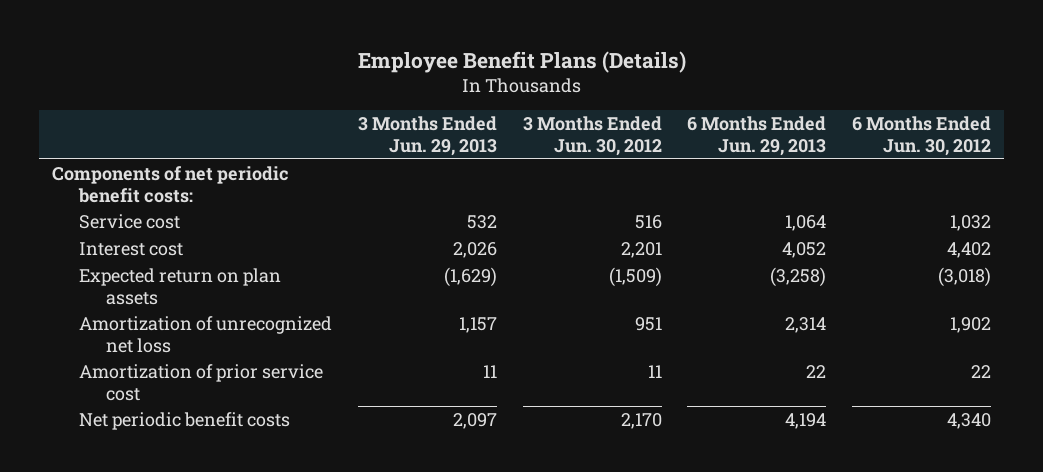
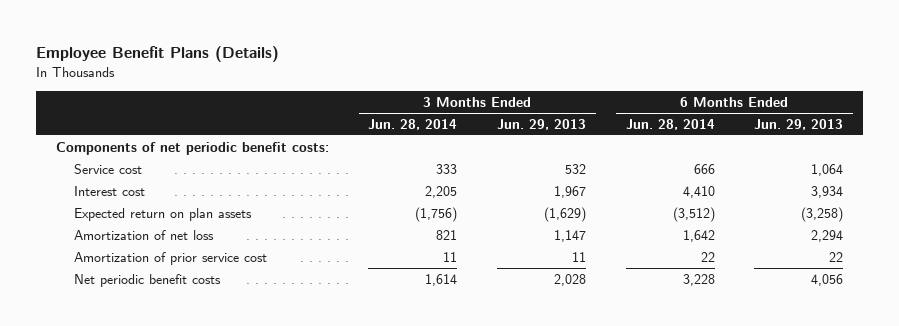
- | 3 Months Ended Jun. 29, 2013 | 3 Months Ended Jun. 30, 2012 | 6 Months Ended Jun. 29, 2013 | 6 Months Ended Jun. 30, 2012
+ | 3 Months Ended Jun. 28, 2014 | 3 Months Ended Jun. 29, 2013 | 6 Months Ended Jun. 28, 2014 | 6 Months Ended Jun. 29, 2013
- Interest cost | 2,026 | 2,201 | 4,052 | 4,402
+ Interest cost | 2,205 | 1,967 | 4,410 | 3,934
- Amortization of unrecognized net loss | 1,157 | 951 | 2,314 | 1,902
+ Amortization of net loss | 821 | 1,147 | 1,642 | 2,294
- Net periodic benefit costs | 2,097 | 2,170 | 4,194 | 4,340
+ Net periodic benefit costs | 1,614 | 2,028 | 3,228 | 4,056

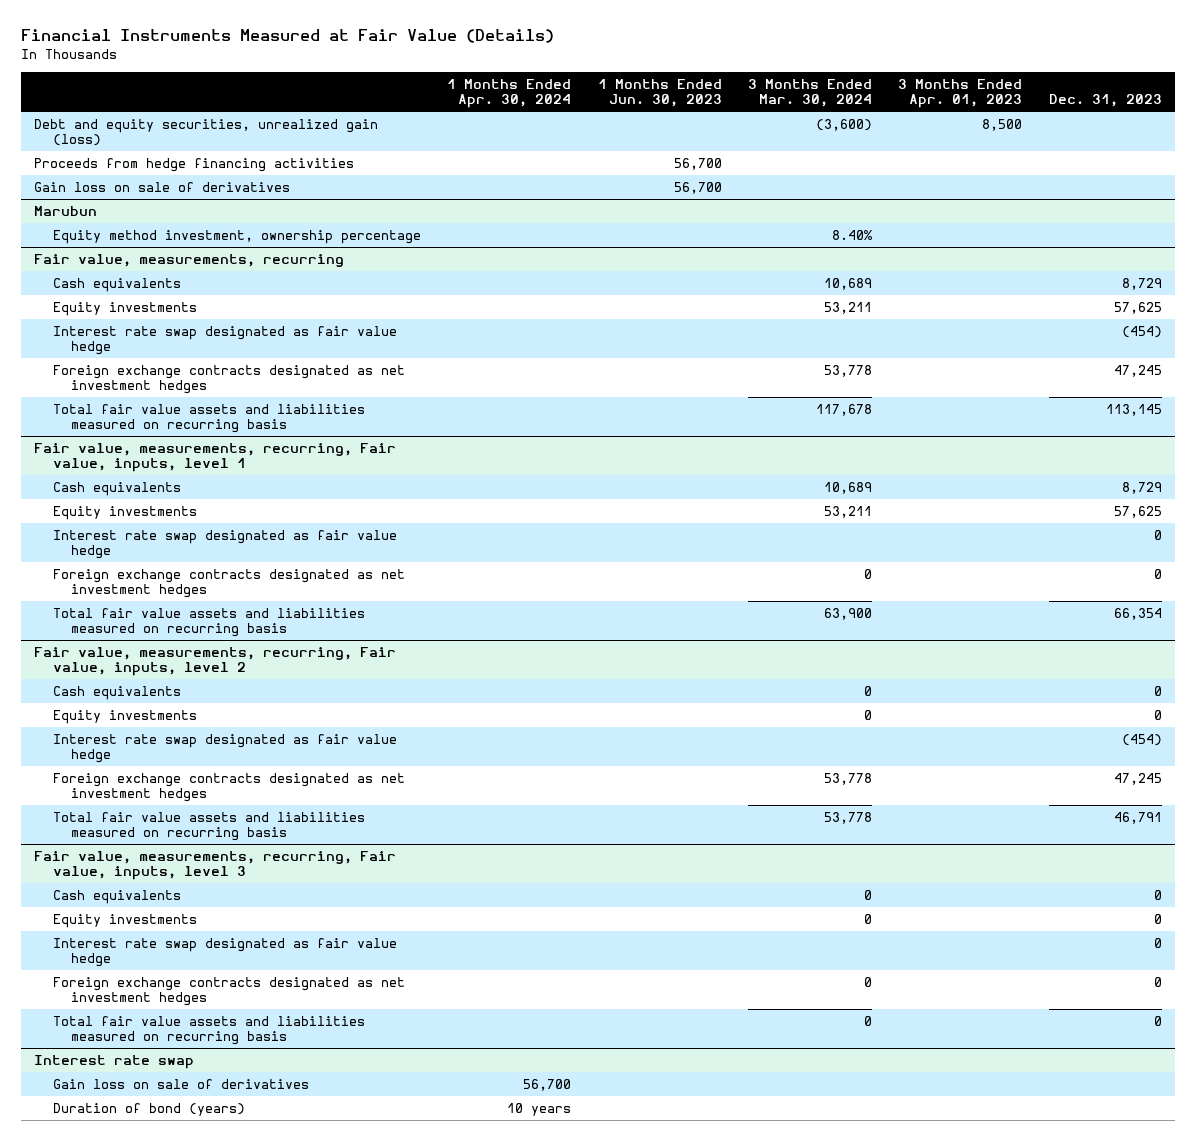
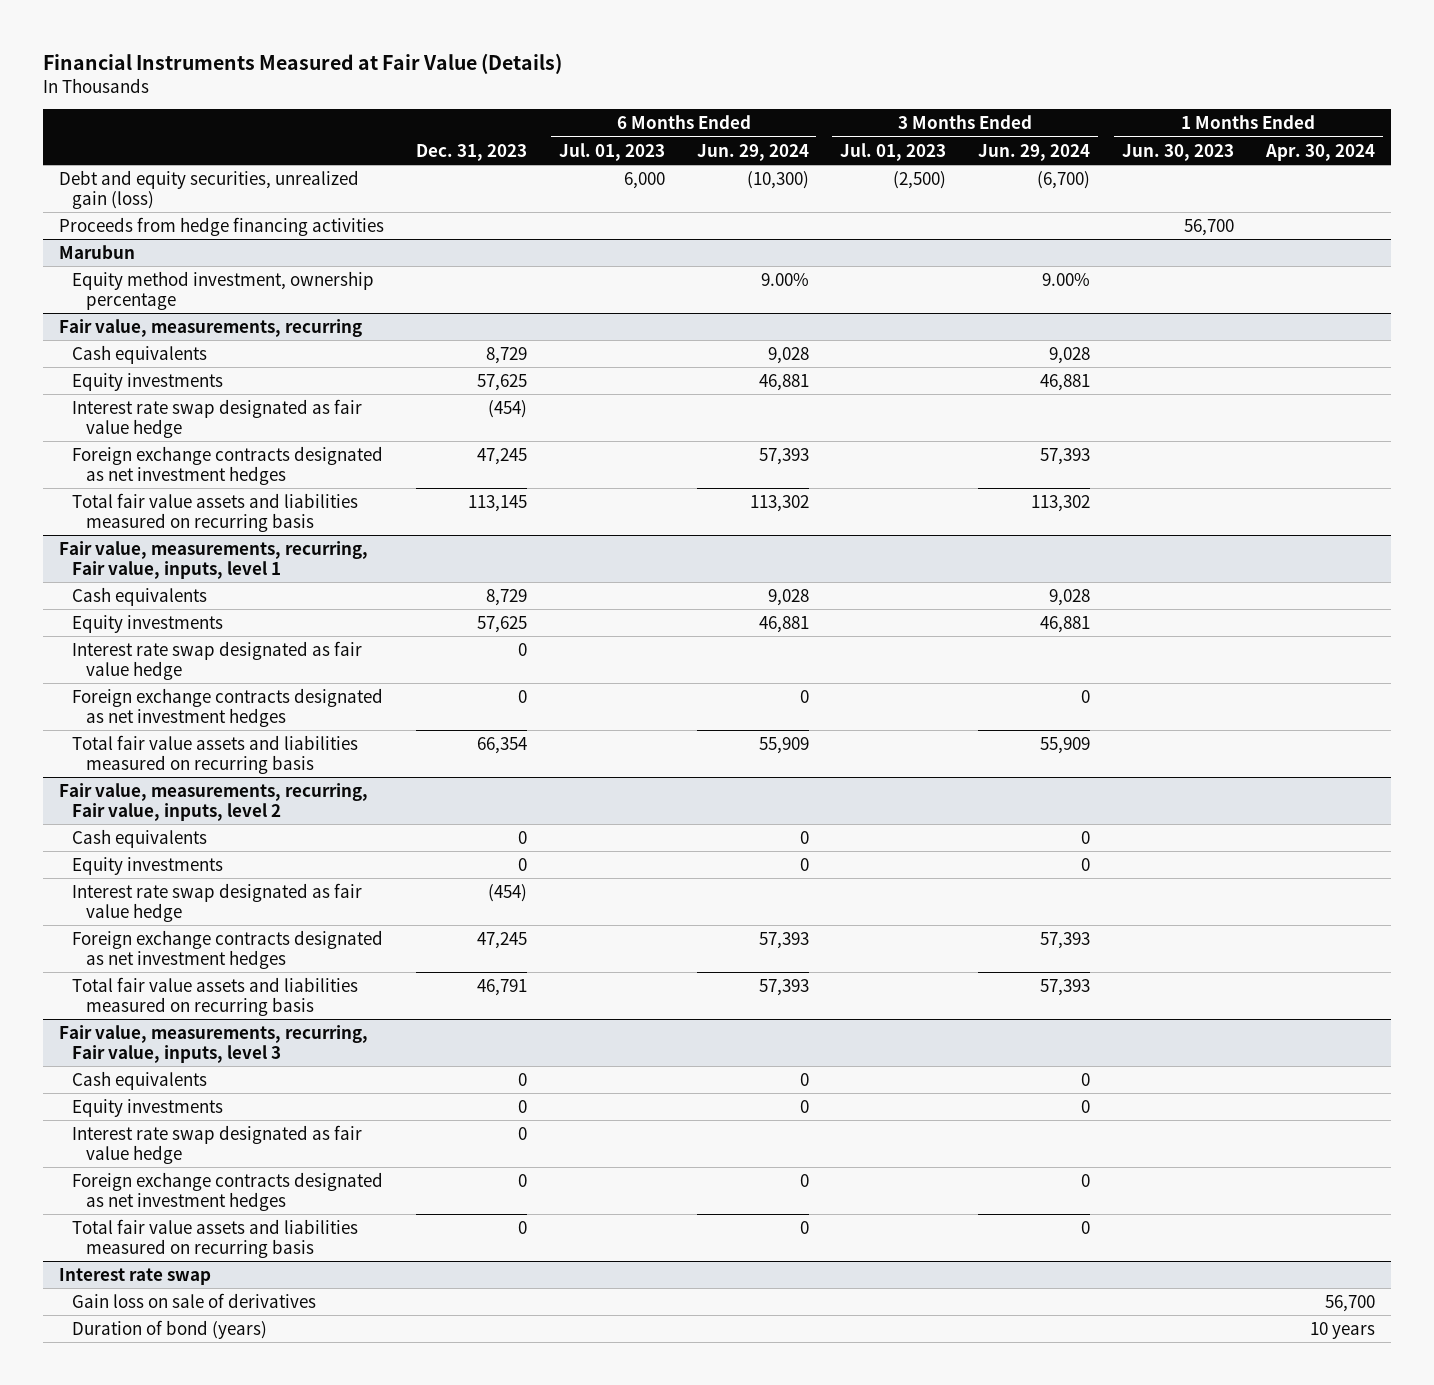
- | 1 Months Ended Apr. 30, 2024 | 1 Months Ended Jun. 30, 2023 | 3 Months Ended Mar. 30, 2024 | 3 Months Ended Apr. 01, 2023 | Dec. 31, 2023
+ | Dec. 31, 2023 | 6 Months Ended Jul. 01, 2023 | 6 Months Ended Jun. 29, 2024 | 3 Months Ended Jul. 01, 2023 | 3 Months Ended Jun. 29, 2024 | 1 Months Ended Jun. 30, 2023 | 1 Months Ended Apr. 30, 2024
- Gain loss on sale of derivatives | | 56,700 | | |

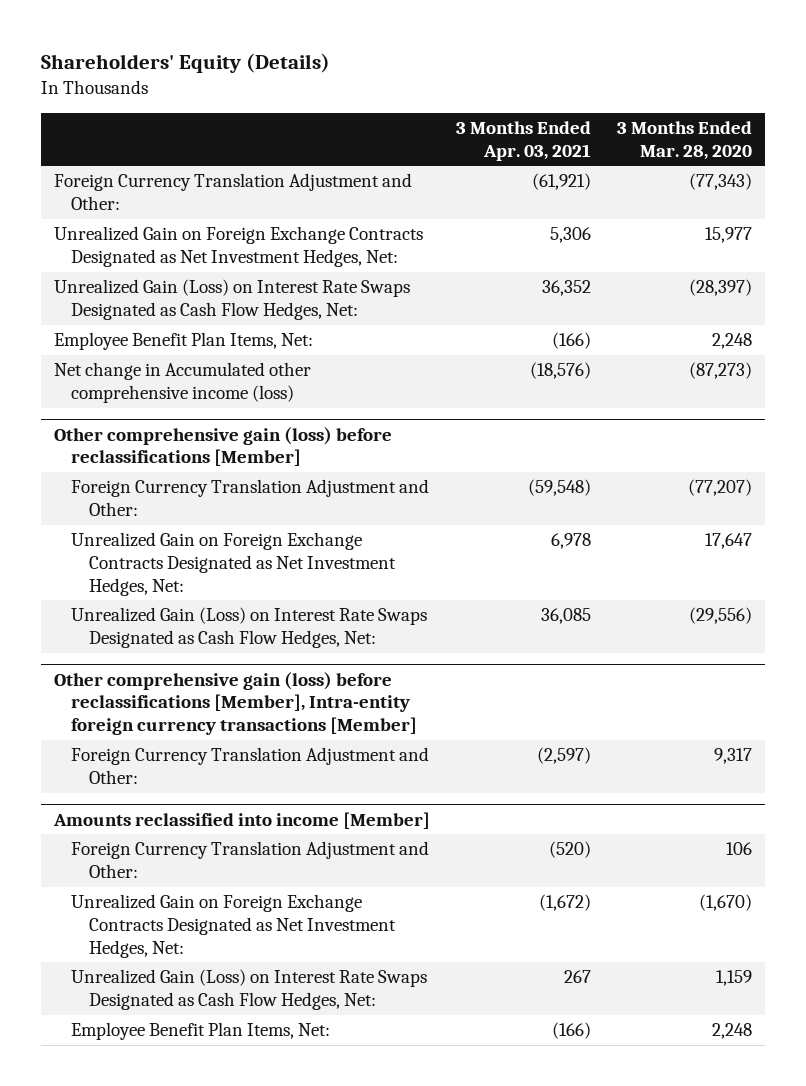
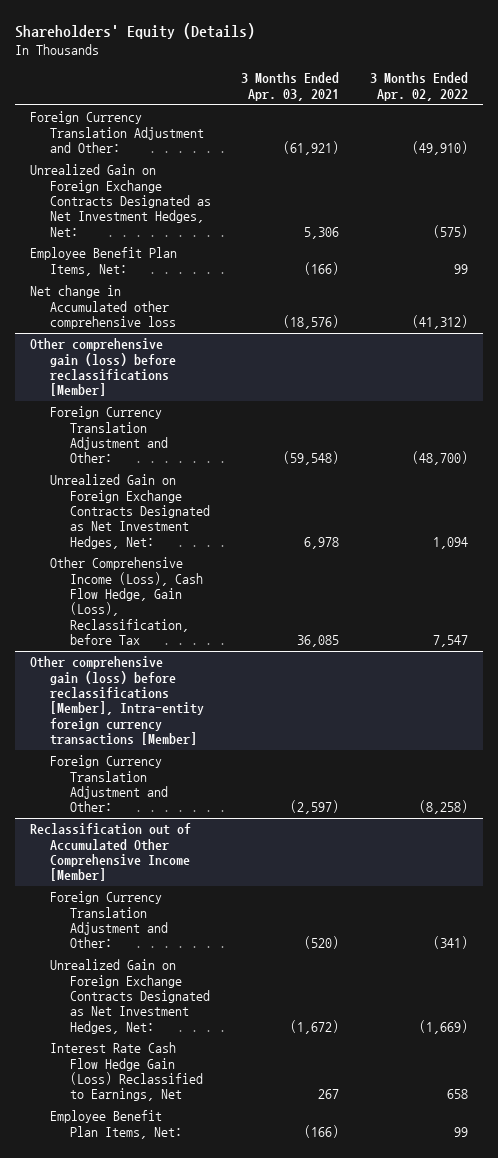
- | 3 Months Ended Apr. 03, 2021 | 3 Months Ended Mar. 28, 2020
+ | 3 Months Ended Apr. 03, 2021 | 3 Months Ended Apr. 02, 2022
- Unrealized Gain (Loss) on Interest Rate Swaps Designated as Cash Flow Hedges, Net: | 36,352 | (28,397)
- Net change in Accumulated other comprehensive income (loss) | (18,576) | (87,273)
+ Net change in Accumulated other comprehensive loss | (18,576) | (41,312)
@ Other comprehensive gain (loss) before reclassifications [Member]
- Unrealized Gain (Loss) on Interest Rate Swaps Designated as Cash Flow Hedges, Net: | 36,085 | (29,556)
+ Other Comprehensive Income (Loss), Cash Flow Hedge, Gain (Loss), Reclassification, before Tax | 36,085 | 7,547
- Amounts reclassified into income [Member]
+ Reclassification out of Accumulated Other Comprehensive Income [Member]
- Unrealized Gain (Loss) on Interest Rate Swaps Designated as Cash Flow Hedges, Net: | 267 | 1,159
+ Interest Rate Cash Flow Hedge Gain (Loss) Reclassified to Earnings, Net | 267 | 658

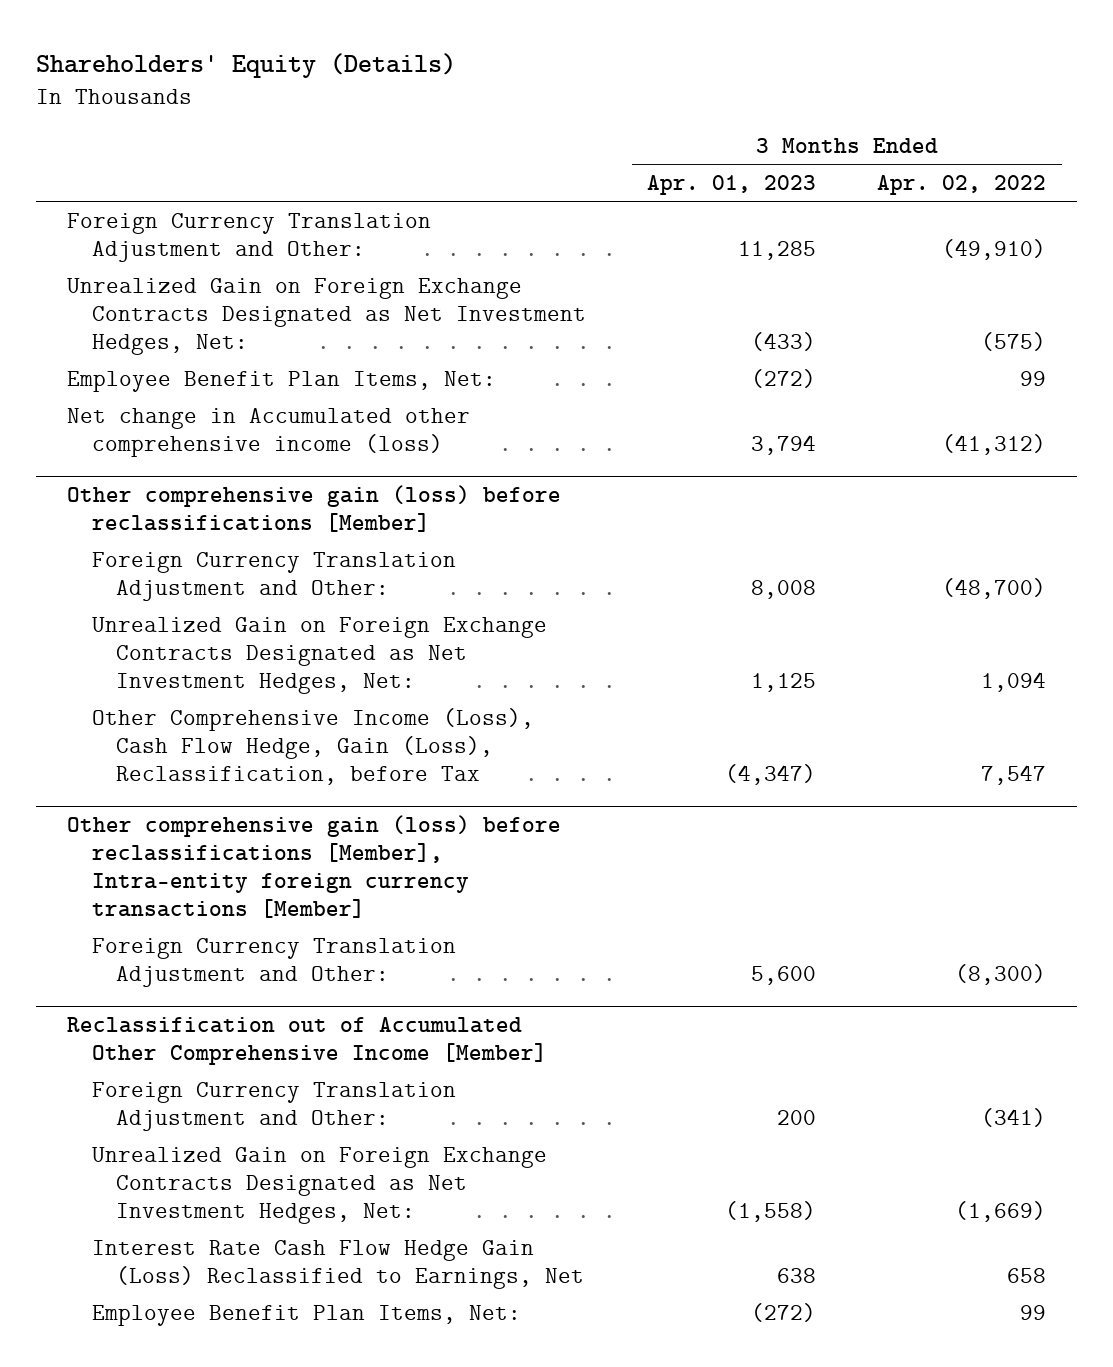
- | 3 Months Ended Apr. 03, 2021 | 3 Months Ended Apr. 02, 2022
+ | 3 Months Ended Apr. 01, 2023 | 3 Months Ended Apr. 02, 2022
- Net change in Accumulated other comprehensive loss | (18,576) | (41,312)
+ Net change in Accumulated other comprehensive income (loss) | 3,794 | (41,312)
@ Other comprehensive gain (loss) before reclassifications [Member], Intra-entity foreign currency transactions [Member]
- Foreign Currency Translation Adjustment and Other: | (2,597) | (8,258)
+ Foreign Currency Translation Adjustment and Other: | 5,600 | (8,300)

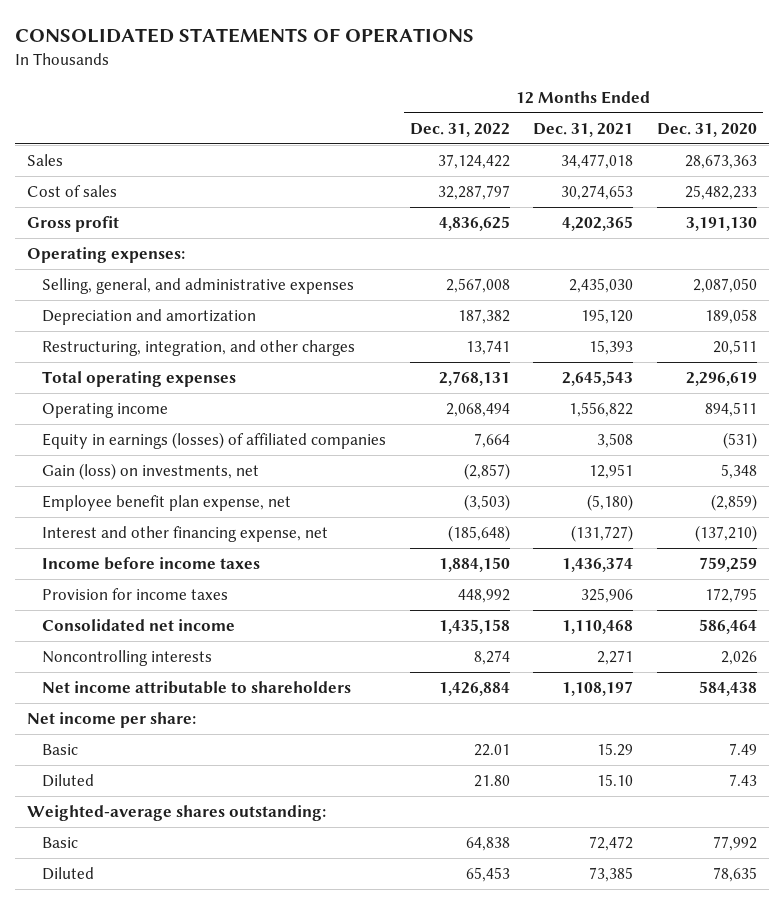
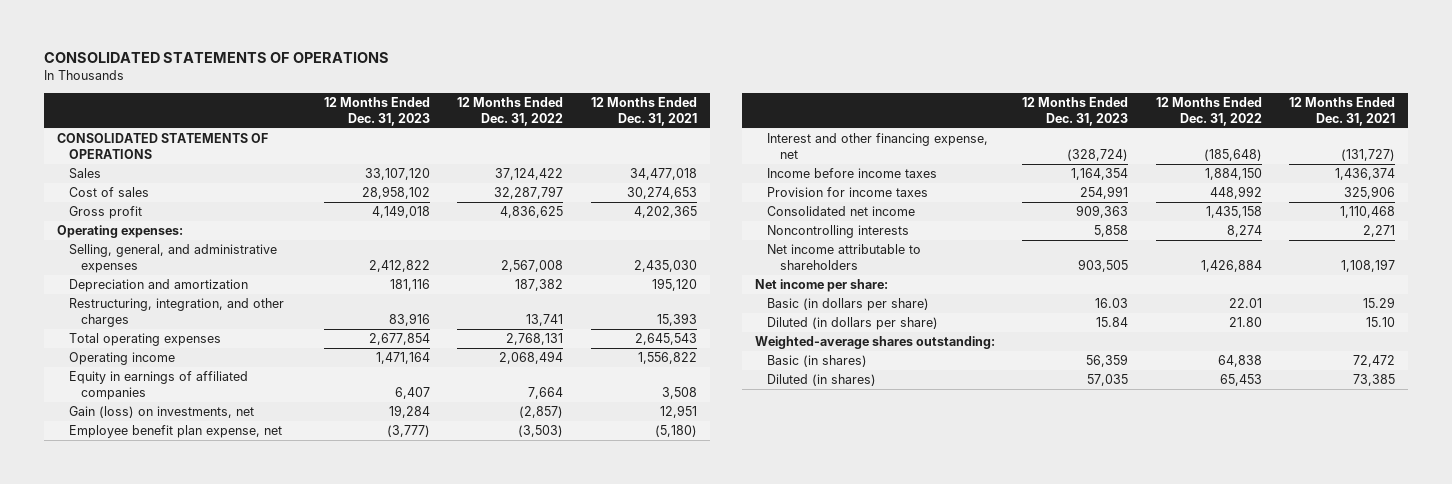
- | 12 Months Ended Dec. 31, 2022 | 12 Months Ended Dec. 31, 2021 | 12 Months Ended Dec. 31, 2020
+ | 12 Months Ended Dec. 31, 2023 | 12 Months Ended Dec. 31, 2022 | 12 Months Ended Dec. 31, 2021
+ CONSOLIDATED STATEMENTS OF OPERATIONS
- Equity in earnings (losses) of affiliated companies | 7,664 | 3,508 | (531)
+ Equity in earnings of affiliated companies | 6,407 | 7,664 | 3,508
- Basic | 22.01 | 15.29 | 7.49
- Diluted | 21.80 | 15.10 | 7.43
+ Basic (in dollars per share) | 16.03 | 22.01 | 15.29
+ Diluted (in dollars per share) | 15.84 | 21.80 | 15.10
- Basic | 64,838 | 72,472 | 77,992
- Diluted | 65,453 | 73,385 | 78,635
+ Basic (in shares) | 56,359 | 64,838 | 72,472
+ Diluted (in shares) | 57,035 | 65,453 | 73,385

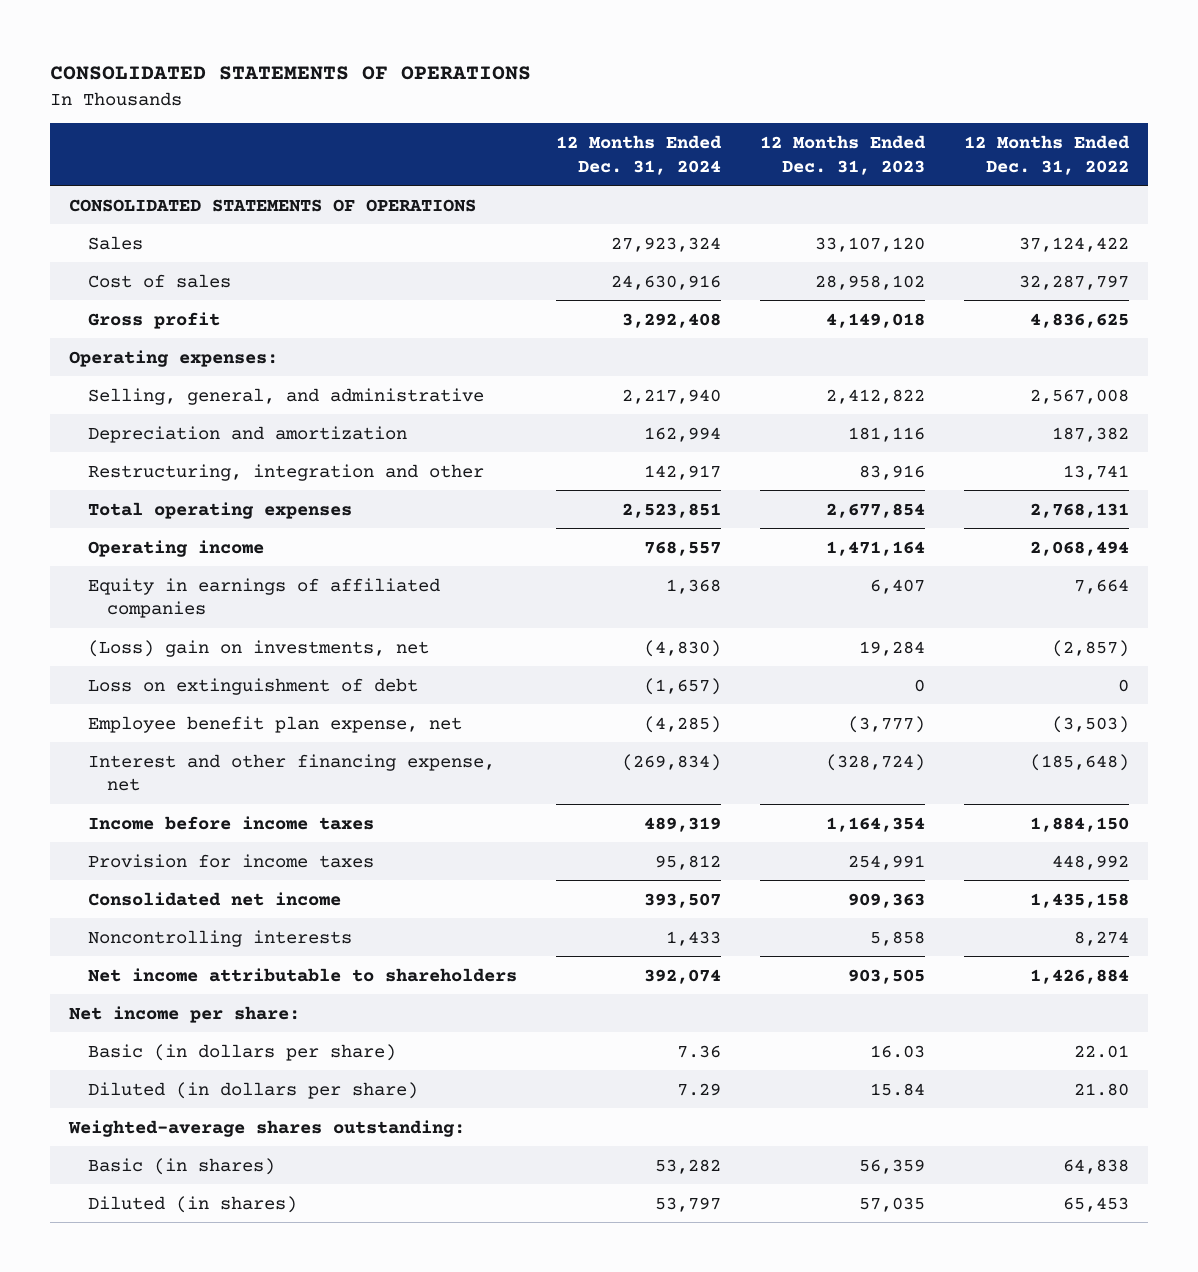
- | 12 Months Ended Dec. 31, 2023 | 12 Months Ended Dec. 31, 2022 | 12 Months Ended Dec. 31, 2021
+ | 12 Months Ended Dec. 31, 2024 | 12 Months Ended Dec. 31, 2023 | 12 Months Ended Dec. 31, 2022
- Selling, general, and administrative expenses | 2,412,822 | 2,567,008 | 2,435,030
+ Selling, general, and administrative | 2,217,940 | 2,412,822 | 2,567,008
- Restructuring, integration, and other charges | 83,916 | 13,741 | 15,393
+ Restructuring, integration and other | 142,917 | 83,916 | 13,741
- Gain (loss) on investments, net | 19,284 | (2,857) | 12,951
+ (Loss) gain on investments, net | (4,830) | 19,284 | (2,857)
+ Loss on extinguishment of debt | (1,657) | 0 | 0

